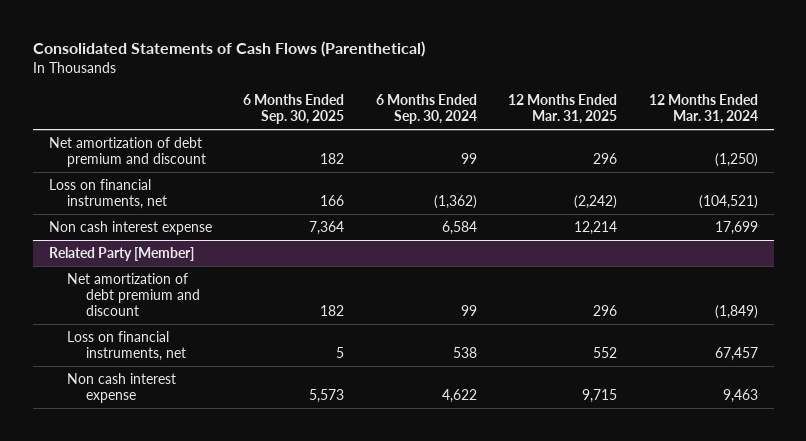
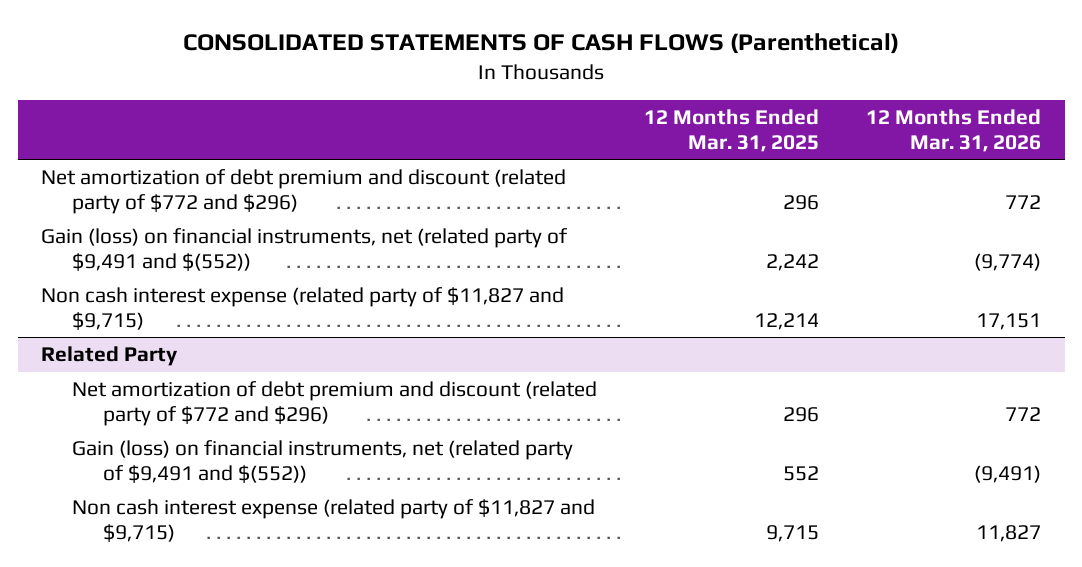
- Consolidated Statements of Cash Flows (Parenthetical)
+ CONSOLIDATED STATEMENTS OF CASH FLOWS (Parenthetical)
- | 6 Months Ended Sep. 30, 2025 | 6 Months Ended Sep. 30, 2024 | 12 Months Ended Mar. 31, 2025 | 12 Months Ended Mar. 31, 2024
+ | 12 Months Ended Mar. 31, 2025 | 12 Months Ended Mar. 31, 2026
- Net amortization of debt premium and discount | 182 | 99 | 296 | (1,250)
- Loss on financial instruments, net | 166 | (1,362) | (2,242) | (104,521)
- Non cash interest expense | 7,364 | 6,584 | 12,214 | 17,699
- Related Party [Member]
- Net amortization of debt premium and discount | 182 | 99 | 296 | (1,849)
- Loss on financial instruments, net | 5 | 538 | 552 | 67,457
- Non cash interest expense | 5,573 | 4,622 | 9,715 | 9,463
+ Net amortization of debt premium and discount (related party of $772 and $296) | 296 | 772
+ Gain (loss) on financial instruments, net (related party of $9,491 and $(552)) | 2,242 | (9,774)
+ Non cash interest expense (related party of $11,827 and $9,715) | 12,214 | 17,151
+ Related Party
+ Net amortization of debt premium and discount (related party of $772 and $296) | 296 | 772
+ Gain (loss) on financial instruments, net (related party of $9,491 and $(552)) | 552 | (9,491)
+ Non cash interest expense (related party of $11,827 and $9,715) | 9,715 | 11,827

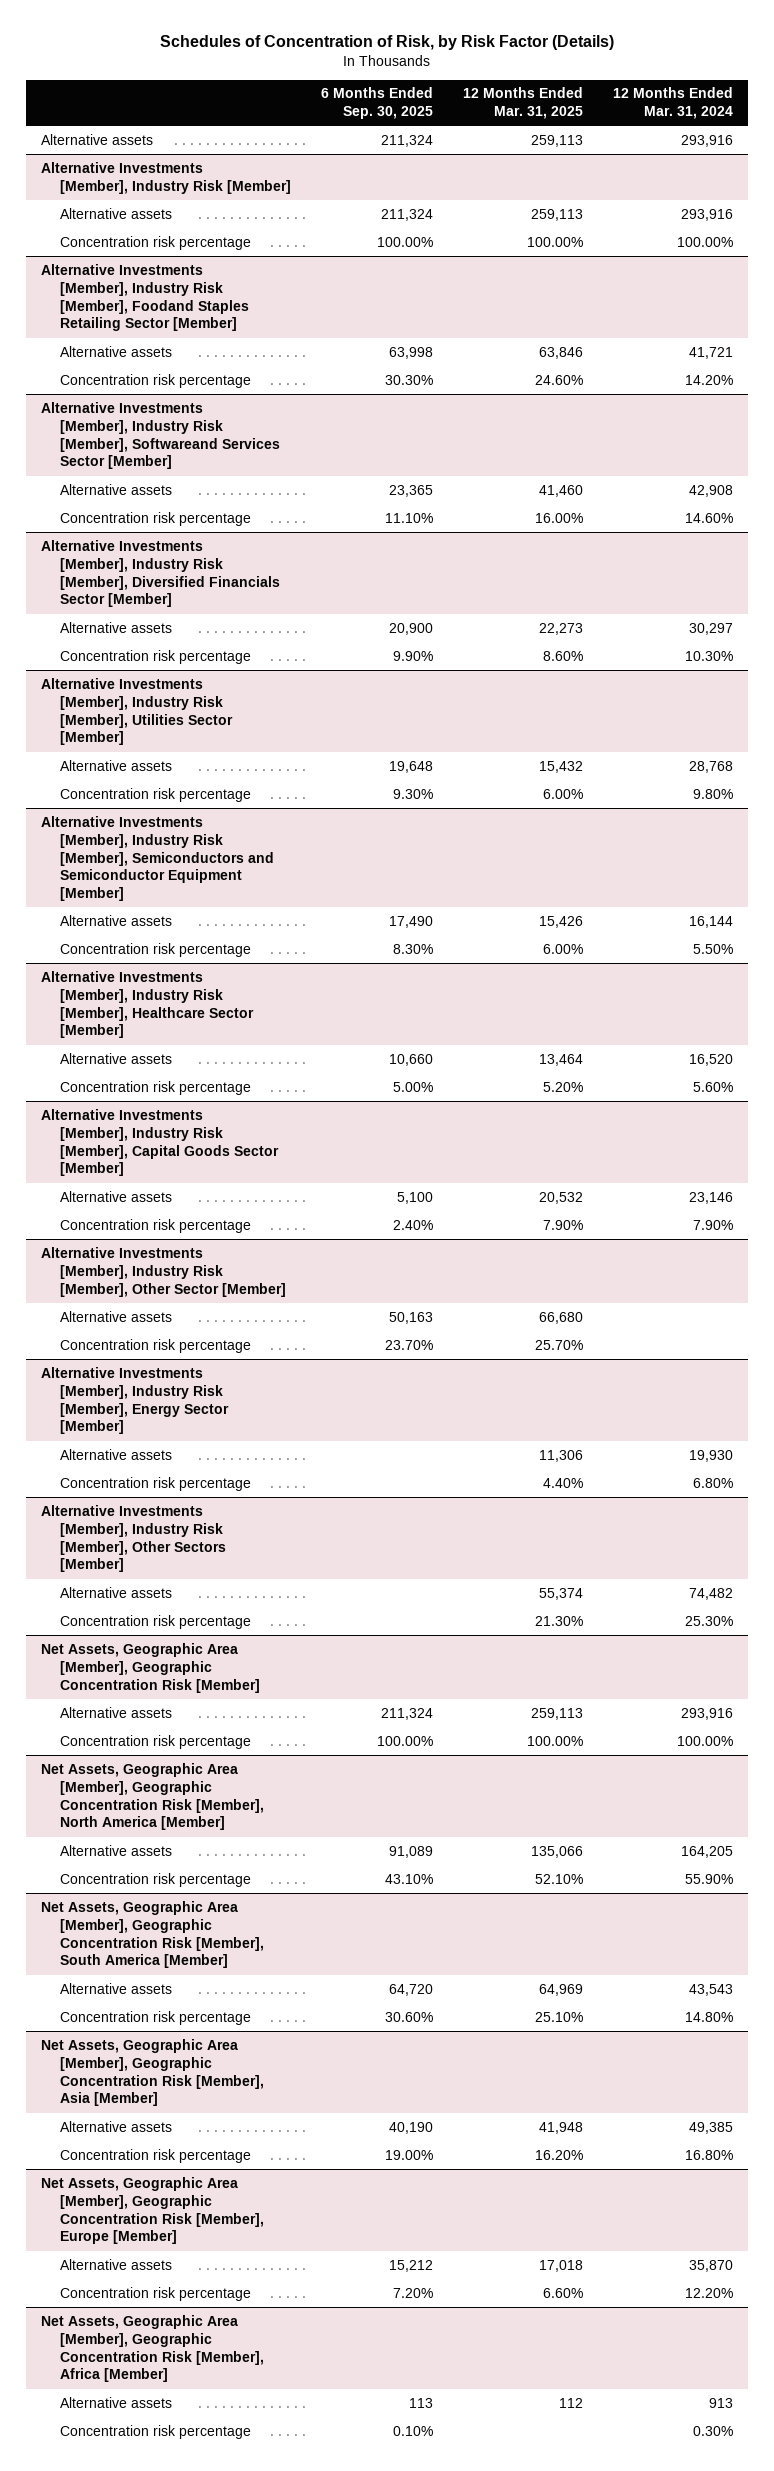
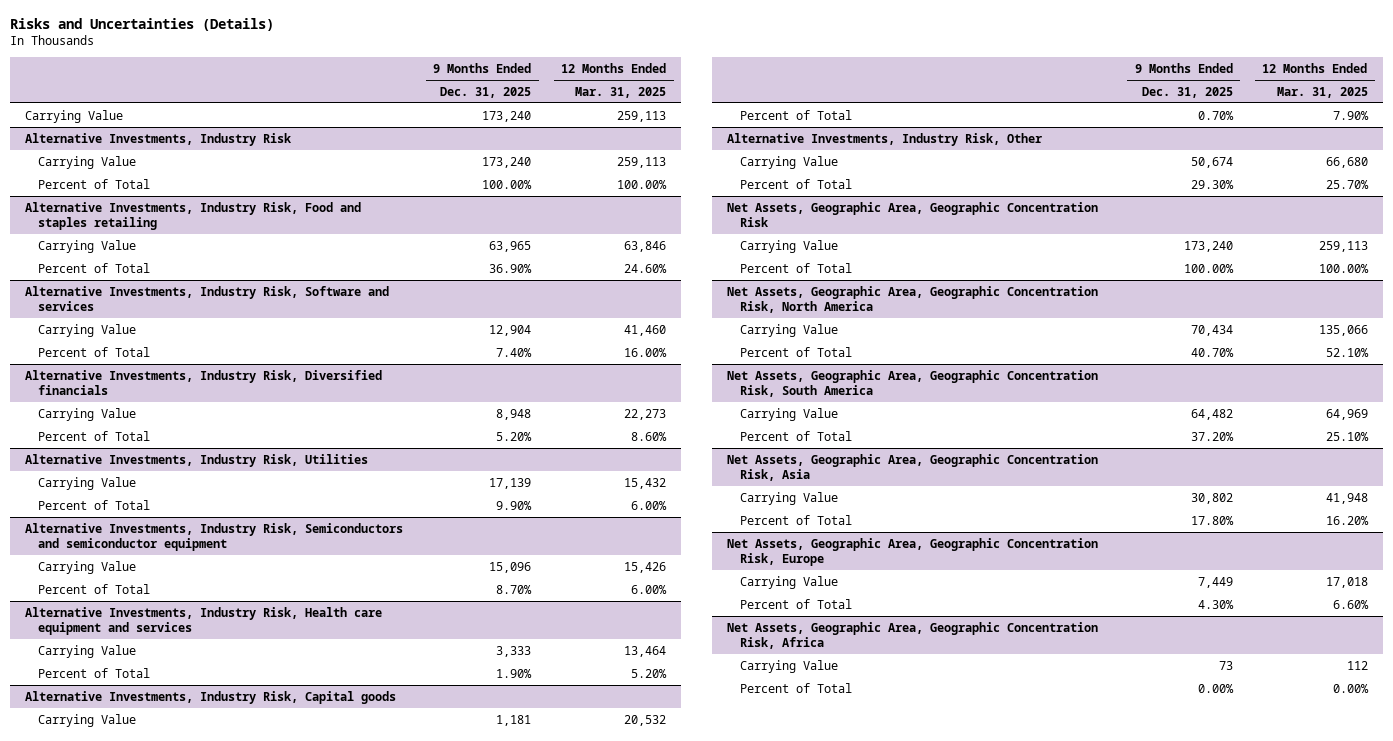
- Schedules of Concentration of Risk, by Risk Factor (Details)
+ Risks and Uncertainties (Details)
- | 6 Months Ended Sep. 30, 2025 | 12 Months Ended Mar. 31, 2025 | 12 Months Ended Mar. 31, 2024
+ | 9 Months Ended Dec. 31, 2025 | 12 Months Ended Mar. 31, 2025
- Alternative assets | 211,324 | 259,113 | 293,916
- Alternative Investments [Member], Industry Risk [Member]
- Alternative assets | 211,324 | 259,113 | 293,916
- Concentration risk percentage | 100.00% | 100.00% | 100.00%
- Alternative Investments [Member], Industry Risk [Member], Foodand Staples Retailing Sector [Member]
- Alternative assets | 63,998 | 63,846 | 41,721
- Concentration risk percentage | 30.30% | 24.60% | 14.20%
- Alternative Investments [Member], Industry Risk [Member], Softwareand Services Sector [Member]
- Alternative assets | 23,365 | 41,460 | 42,908
- Concentration risk percentage | 11.10% | 16.00% | 14.60%
- Alternative Investments [Member], Industry Risk [Member], Diversified Financials Sector [Member]
- Alternative assets | 20,900 | 22,273 | 30,297
- Concentration risk percentage | 9.90% | 8.60% | 10.30%
- Alternative Investments [Member], Industry Risk [Member], Utilities Sector [Member]
- Alternative assets | 19,648 | 15,432 | 28,768
- Concentration risk percentage | 9.30% | 6.00% | 9.80%
- Alternative Investments [Member], Industry Risk [Member], Semiconductors and Semiconductor Equipment [Member]
- Alternative assets | 17,490 | 15,426 | 16,144
- Concentration risk percentage | 8.30% | 6.00% | 5.50%
- Alternative Investments [Member], Industry Risk [Member], Healthcare Sector [Member]
- Alternative assets | 10,660 | 13,464 | 16,520
- Concentration risk percentage | 5.00% | 5.20% | 5.60%
- Alternative Investments [Member], Industry Risk [Member], Capital Goods Sector [Member]
- Alternative assets | 5,100 | 20,532 | 23,146
- Concentration risk percentage | 2.40% | 7.90% | 7.90%
- Alternative Investments [Member], Industry Risk [Member], Other Sector [Member]
- Alternative assets | 50,163 | 66,680 |
- Concentration risk percentage | 23.70% | 25.70% |
- Alternative Investments [Member], Industry Risk [Member], Energy Sector [Member]
- Alternative assets | | 11,306 | 19,930
- Concentration risk percentage | | 4.40% | 6.80%
- Alternative Investments [Member], Industry Risk [Member], Other Sectors [Member]
- Alternative assets | | 55,374 | 74,482
- Concentration risk percentage | | 21.30% | 25.30%
- Net Assets, Geographic Area [Member], Geographic Concentration Risk [Member]
- Alternative assets | 211,324 | 259,113 | 293,916
- Concentration risk percentage | 100.00% | 100.00% | 100.00%
- Net Assets, Geographic Area [Member], Geographic Concentration Risk [Member], North America [Member]
- Alternative assets | 91,089 | 135,066 | 164,205
- Concentration risk percentage | 43.10% | 52.10% | 55.90%
- Net Assets, Geographic Area [Member], Geographic Concentration Risk [Member], South America [Member]
- Alternative assets | 64,720 | 64,969 | 43,543
- Concentration risk percentage | 30.60% | 25.10% | 14.80%
- Net Assets, Geographic Area [Member], Geographic Concentration Risk [Member], Asia [Member]
- Alternative assets | 40,190 | 41,948 | 49,385
- Concentration risk percentage | 19.00% | 16.20% | 16.80%
- Net Assets, Geographic Area [Member], Geographic Concentration Risk [Member], Europe [Member]
- Alternative assets | 15,212 | 17,018 | 35,870
- Concentration risk percentage | 7.20% | 6.60% | 12.20%
- Net Assets, Geographic Area [Member], Geographic Concentration Risk [Member], Africa [Member]
- Alternative assets | 113 | 112 | 913
- Concentration risk percentage | 0.10% | | 0.30%
+ Carrying Value | 173,240 | 259,113
+ Alternative Investments, Industry Risk
+ Carrying Value | 173,240 | 259,113
+ Percent of Total | 100.00% | 100.00%
+ Alternative Investments, Industry Risk, Food and staples retailing
+ Carrying Value | 63,965 | 63,846
+ Percent of Total | 36.90% | 24.60%
+ Alternative Investments, Industry Risk, Software and services
+ Carrying Value | 12,904 | 41,460
+ Percent of Total | 7.40% | 16.00%
+ Alternative Investments, Industry Risk, Diversified financials
+ Carrying Value | 8,948 | 22,273
+ Percent of Total | 5.20% | 8.60%
+ Alternative Investments, Industry Risk, Utilities
+ Carrying Value | 17,139 | 15,432
+ Percent of Total | 9.90% | 6.00%
+ Alternative Investments, Industry Risk, Semiconductors and semiconductor equipment
+ Carrying Value | 15,096 | 15,426
+ Percent of Total | 8.70% | 6.00%
+ Alternative Investments, Industry Risk, Health care equipment and services
+ Carrying Value | 3,333 | 13,464
+ Percent of Total | 1.90% | 5.20%
+ Alternative Investments, Industry Risk, Capital goods
+ Carrying Value | 1,181 | 20,532
+ Percent of Total | 0.70% | 7.90%
+ Alternative Investments, Industry Risk, Other
+ Carrying Value | 50,674 | 66,680
+ Percent of Total | 29.30% | 25.70%
+ Net Assets, Geographic Area, Geographic Concentration Risk
+ Carrying Value | 173,240 | 259,113
+ Percent of Total | 100.00% | 100.00%
+ Net Assets, Geographic Area, Geographic Concentration Risk, North America
+ Carrying Value | 70,434 | 135,066
+ Percent of Total | 40.70% | 52.10%
+ Net Assets, Geographic Area, Geographic Concentration Risk, South America
+ Carrying Value | 64,482 | 64,969
+ Percent of Total | 37.20% | 25.10%
+ Net Assets, Geographic Area, Geographic Concentration Risk, Asia
+ Carrying Value | 30,802 | 41,948
+ Percent of Total | 17.80% | 16.20%
+ Net Assets, Geographic Area, Geographic Concentration Risk, Europe
+ Carrying Value | 7,449 | 17,018
+ Percent of Total | 4.30% | 6.60%
+ Net Assets, Geographic Area, Geographic Concentration Risk, Africa
+ Carrying Value | 73 | 112
+ Percent of Total | 0.00% | 0.00%

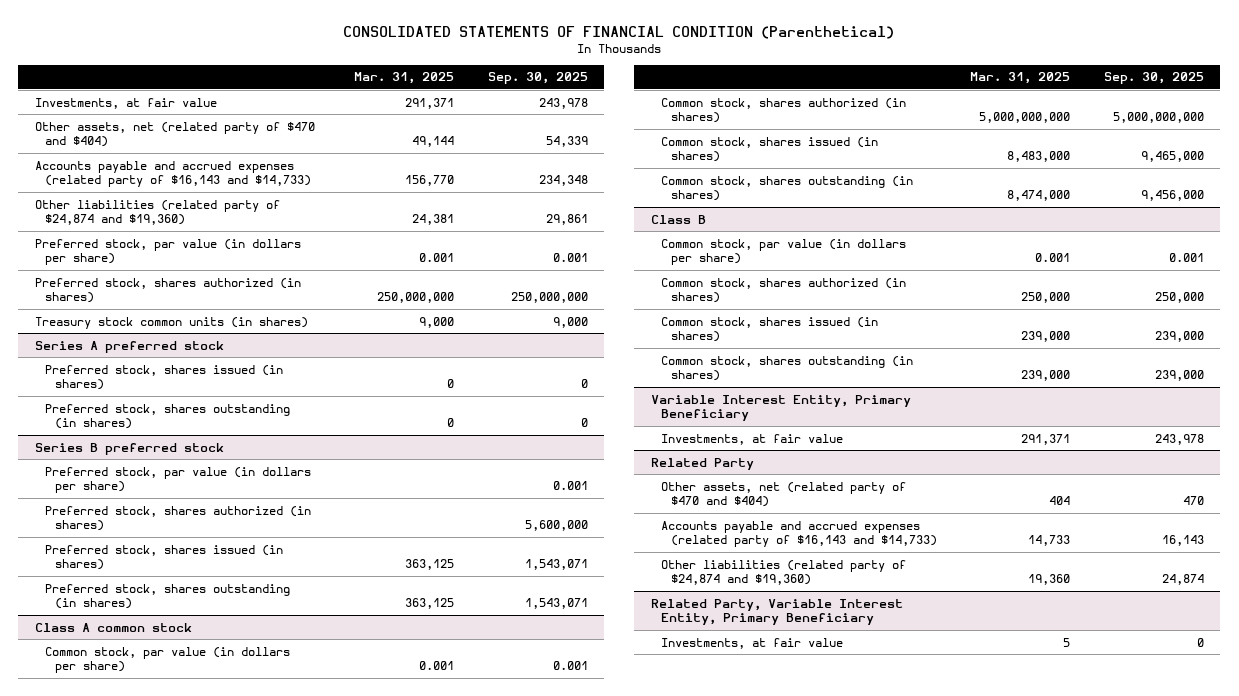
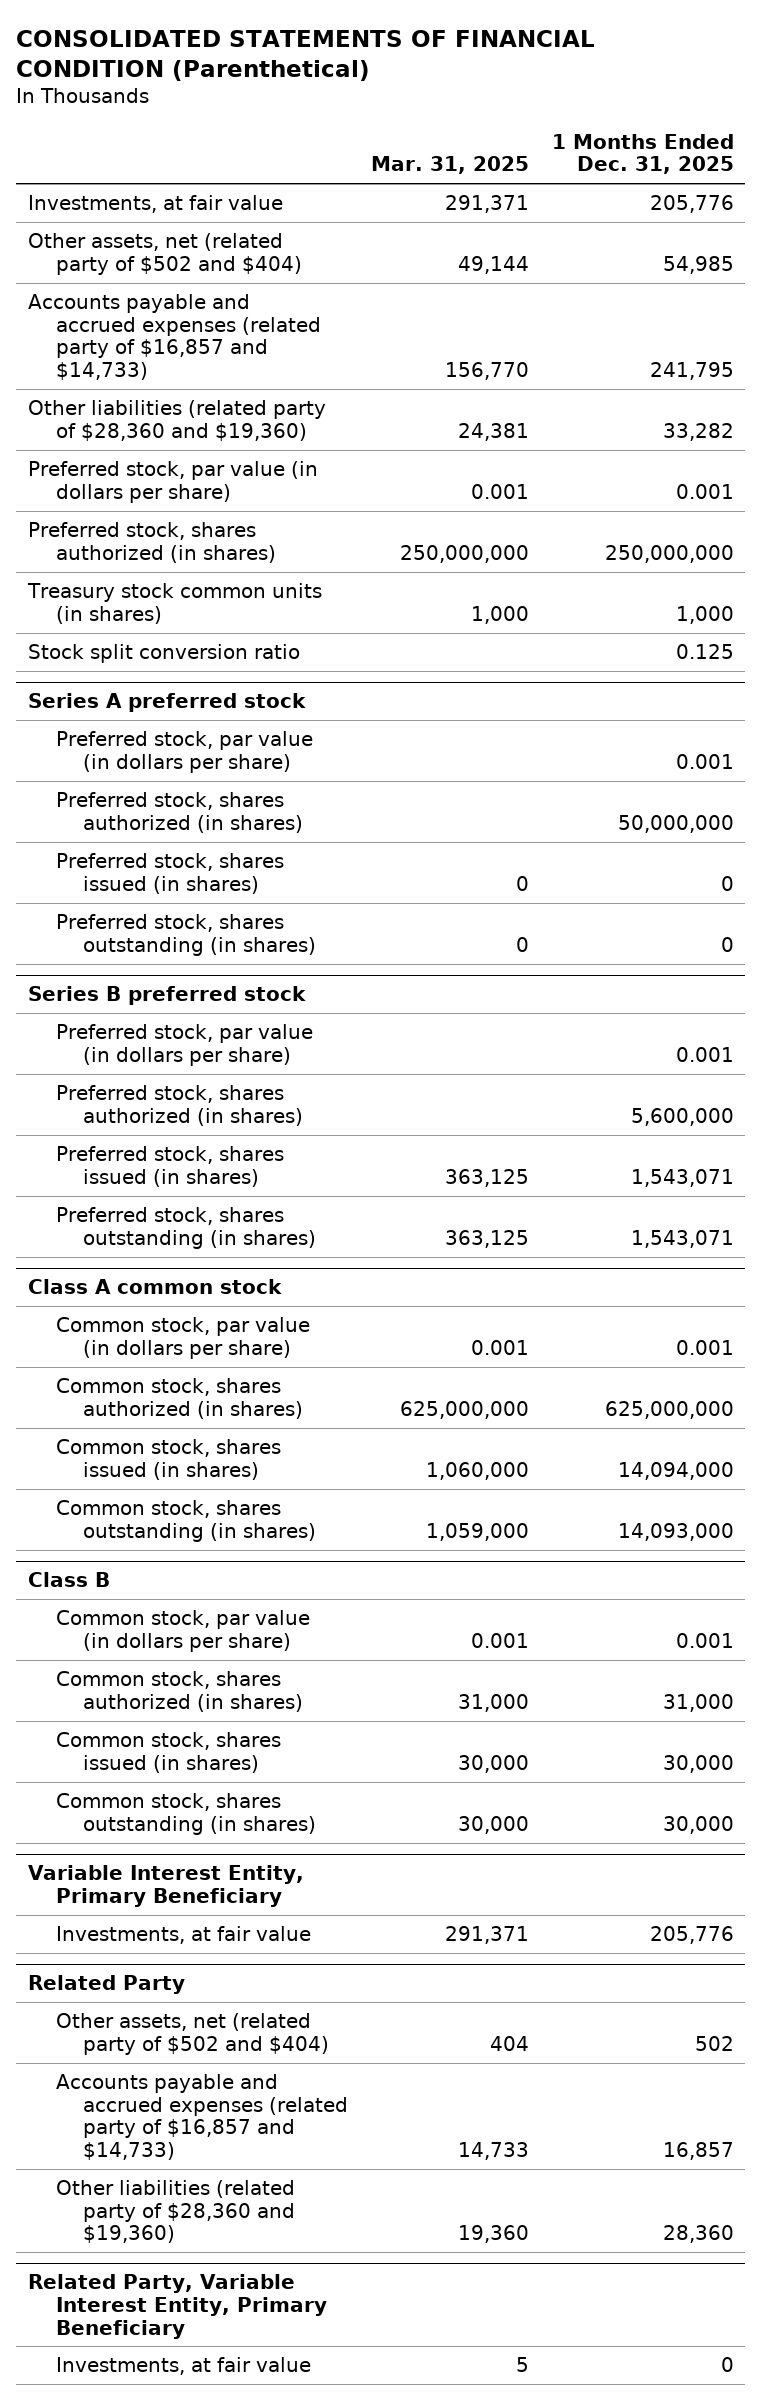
- | Mar. 31, 2025 | Sep. 30, 2025
+ | Mar. 31, 2025 | 1 Months Ended Dec. 31, 2025
- Other assets, net (related party of $470 and $404) | 49,144 | 54,339
- Accounts payable and accrued expenses (related party of $16,143 and $14,733) | 156,770 | 234,348
- Other liabilities (related party of $24,874 and $19,360) | 24,381 | 29,861
+ Other assets, net (related party of $502 and $404) | 49,144 | 54,985
+ Accounts payable and accrued expenses (related party of $16,857 and $14,733) | 156,770 | 241,795
+ Other liabilities (related party of $28,360 and $19,360) | 24,381 | 33,282
- Treasury stock common units (in shares) | 9,000 | 9,000
+ Treasury stock common units (in shares) | 1,000 | 1,000
+ Stock split conversion ratio | | 0.125
@ Series A preferred stock
+ Preferred stock, par value (in dollars per share) | | 0.001
+ Preferred stock, shares authorized (in shares) | | 50,000,000
@ Class A common stock
- Common stock, shares authorized (in shares) | 5,000,000,000 | 5,000,000,000
- Common stock, shares issued (in shares) | 8,483,000 | 9,465,000
- Common stock, shares outstanding (in shares) | 8,474,000 | 9,456,000
+ Common stock, shares authorized (in shares) | 625,000,000 | 625,000,000
+ Common stock, shares issued (in shares) | 1,060,000 | 14,094,000
+ Common stock, shares outstanding (in shares) | 1,059,000 | 14,093,000
@ Class B
- Common stock, shares authorized (in shares) | 250,000 | 250,000
- Common stock, shares issued (in shares) | 239,000 | 239,000
- Common stock, shares outstanding (in shares) | 239,000 | 239,000
+ Common stock, shares authorized (in shares) | 31,000 | 31,000
+ Common stock, shares issued (in shares) | 30,000 | 30,000
+ Common stock, shares outstanding (in shares) | 30,000 | 30,000
@ Related Party
- Other assets, net (related party of $470 and $404) | 404 | 470
- Accounts payable and accrued expenses (related party of $16,143 and $14,733) | 14,733 | 16,143
- Other liabilities (related party of $24,874 and $19,360) | 19,360 | 24,874
+ Other assets, net (related party of $502 and $404) | 404 | 502
+ Accounts payable and accrued expenses (related party of $16,857 and $14,733) | 14,733 | 16,857
+ Other liabilities (related party of $28,360 and $19,360) | 19,360 | 28,360

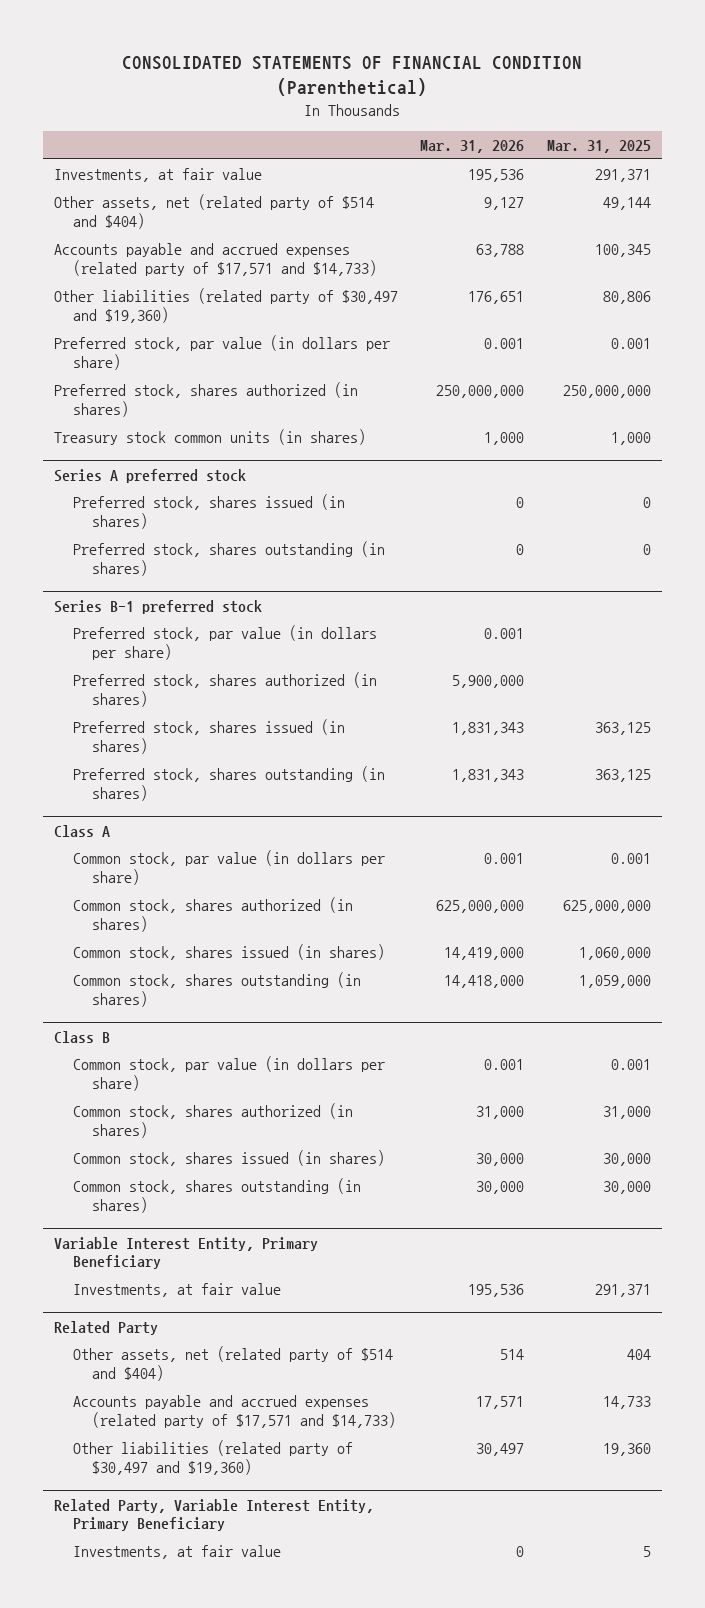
- | Mar. 31, 2025 | 1 Months Ended Dec. 31, 2025
+ | Mar. 31, 2026 | Mar. 31, 2025
- Other assets, net (related party of $502 and $404) | 49,144 | 54,985
- Accounts payable and accrued expenses (related party of $16,857 and $14,733) | 156,770 | 241,795
- Other liabilities (related party of $28,360 and $19,360) | 24,381 | 33,282
+ Other assets, net (related party of $514 and $404) | 9,127 | 49,144
+ Accounts payable and accrued expenses (related party of $17,571 and $14,733) | 63,788 | 100,345
+ Other liabilities (related party of $30,497 and $19,360) | 176,651 | 80,806
- Stock split conversion ratio | | 0.125
@ Series A preferred stock
- Preferred stock, par value (in dollars per share) | | 0.001
- Preferred stock, shares authorized (in shares) | | 50,000,000
- Series B preferred stock
+ Series B-1 preferred stock
- Class A common stock
+ Class A
@ Related Party
- Other assets, net (related party of $502 and $404) | 404 | 502
- Accounts payable and accrued expenses (related party of $16,857 and $14,733) | 14,733 | 16,857
- Other liabilities (related party of $28,360 and $19,360) | 19,360 | 28,360
+ Other assets, net (related party of $514 and $404) | 514 | 404
+ Accounts payable and accrued expenses (related party of $17,571 and $14,733) | 17,571 | 14,733
+ Other liabilities (related party of $30,497 and $19,360) | 30,497 | 19,360

